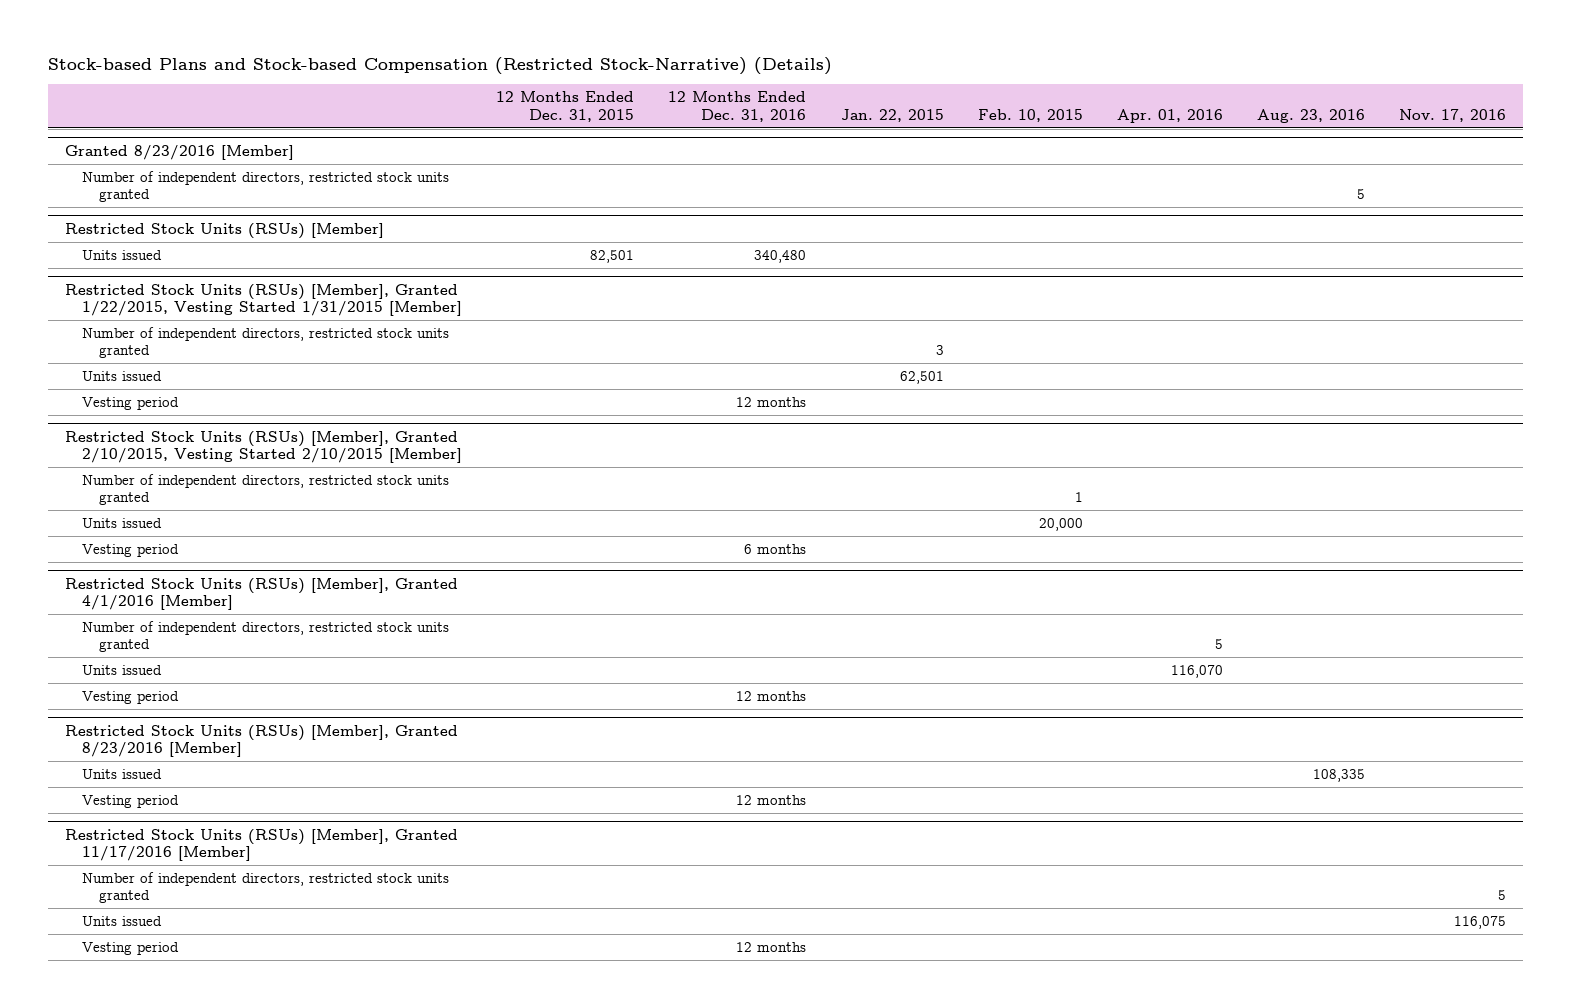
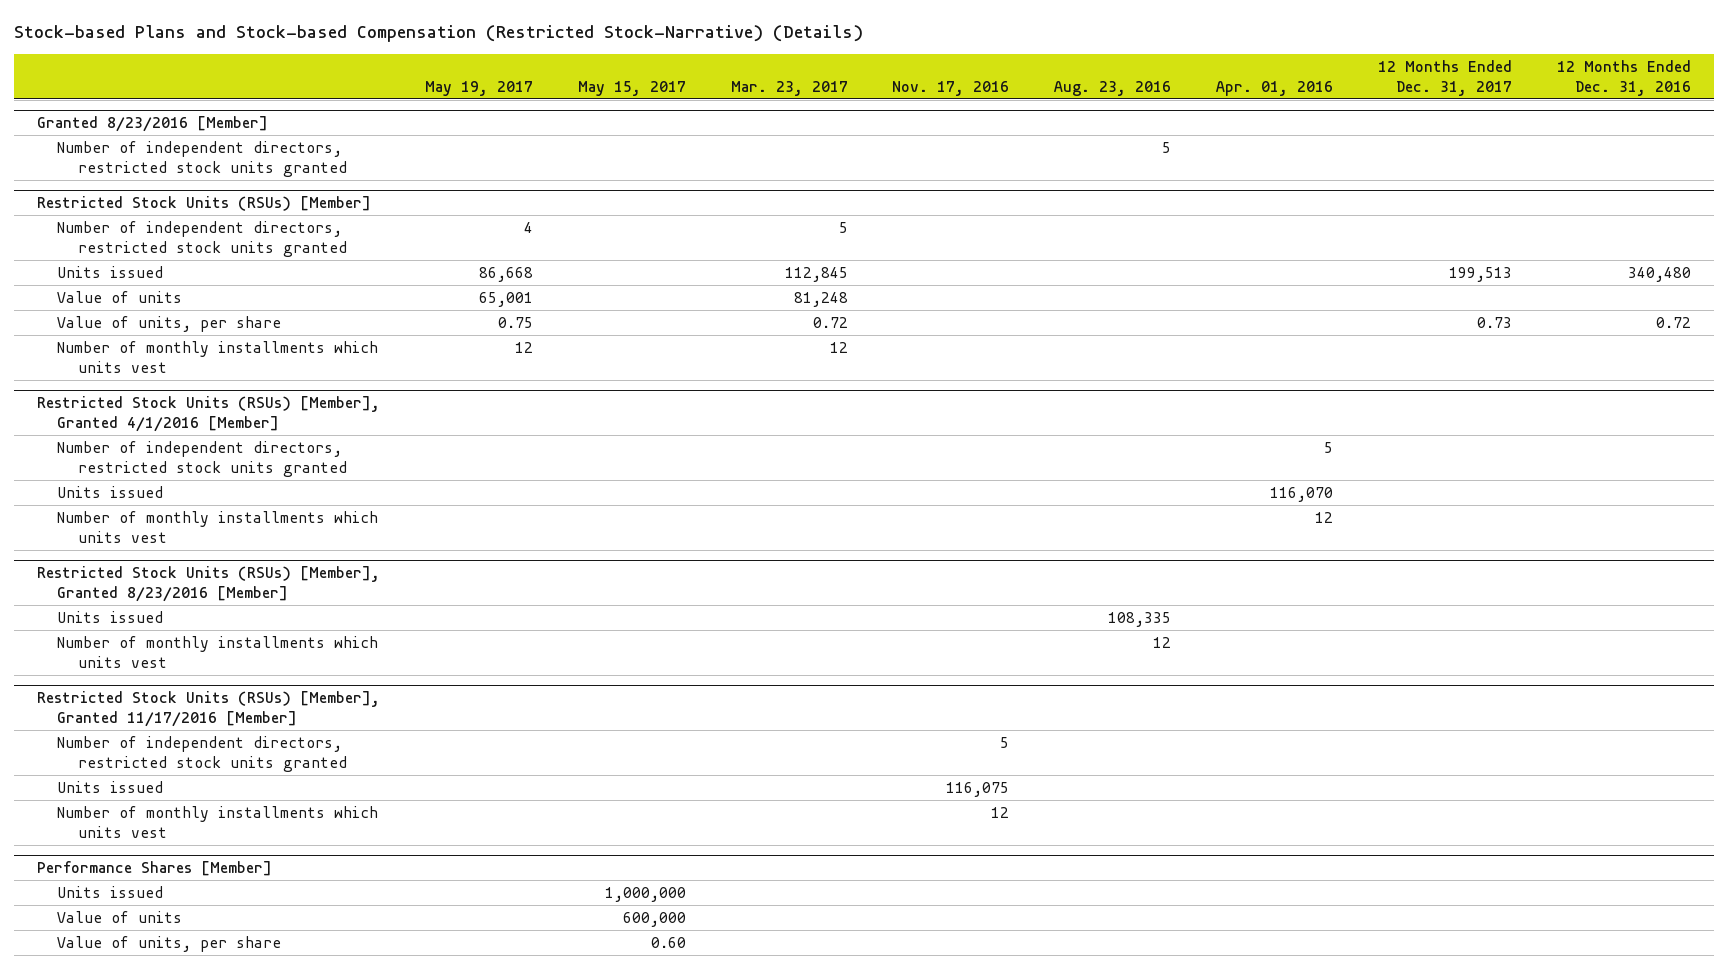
- | 12 Months Ended Dec. 31, 2015 | 12 Months Ended Dec. 31, 2016 | Jan. 22, 2015 | Feb. 10, 2015 | Apr. 01, 2016 | Aug. 23, 2016 | Nov. 17, 2016
+ | May 19, 2017 | May 15, 2017 | Mar. 23, 2017 | Nov. 17, 2016 | Aug. 23, 2016 | Apr. 01, 2016 | 12 Months Ended Dec. 31, 2017 | 12 Months Ended Dec. 31, 2016
@ Restricted Stock Units (RSUs) [Member]
+ Number of independent directors, restricted stock units granted | 4 | | 5 | | | | |
- Restricted Stock Units (RSUs) [Member], Granted 1/22/2015, Vesting Started 1/31/2015 [Member]
- Number of independent directors, restricted stock units granted | | | 3 | | | |
- Units issued | | | 62,501 | | | |
- Vesting period | | 12 months | | | | |
- Restricted Stock Units (RSUs) [Member], Granted 2/10/2015, Vesting Started 2/10/2015 [Member]
- Number of independent directors, restricted stock units granted | | | | 1 | | |
- Units issued | | | | 20,000 | | |
- Vesting period | | 6 months | | | | |
@ Restricted Stock Units (RSUs) [Member]
+ Value of units | 65,001 | | 81,248 | | | | |
+ Value of units, per share | 0.75 | | 0.72 | | | | 0.73 | 0.72
+ Number of monthly installments which units vest | 12 | | 12 | | | | |
@ Restricted Stock Units (RSUs) [Member], Granted 4/1/2016 [Member]
- Vesting period | | 12 months | | | | |
+ Number of monthly installments which units vest | | | | | | 12 | |
@ Restricted Stock Units (RSUs) [Member], Granted 8/23/2016 [Member]
- Vesting period | | 12 months | | | | |
+ Number of monthly installments which units vest | | | | | 12 | | |
@ Restricted Stock Units (RSUs) [Member], Granted 11/17/2016 [Member]
- Vesting period | | 12 months | | | | |
+ Number of monthly installments which units vest | | | | 12 | | | |
+ Performance Shares [Member]
+ Units issued | | 1,000,000 | | | | | |
+ Value of units | | 600,000 | | | | | |
+ Value of units, per share | | 0.60 | | | | | |

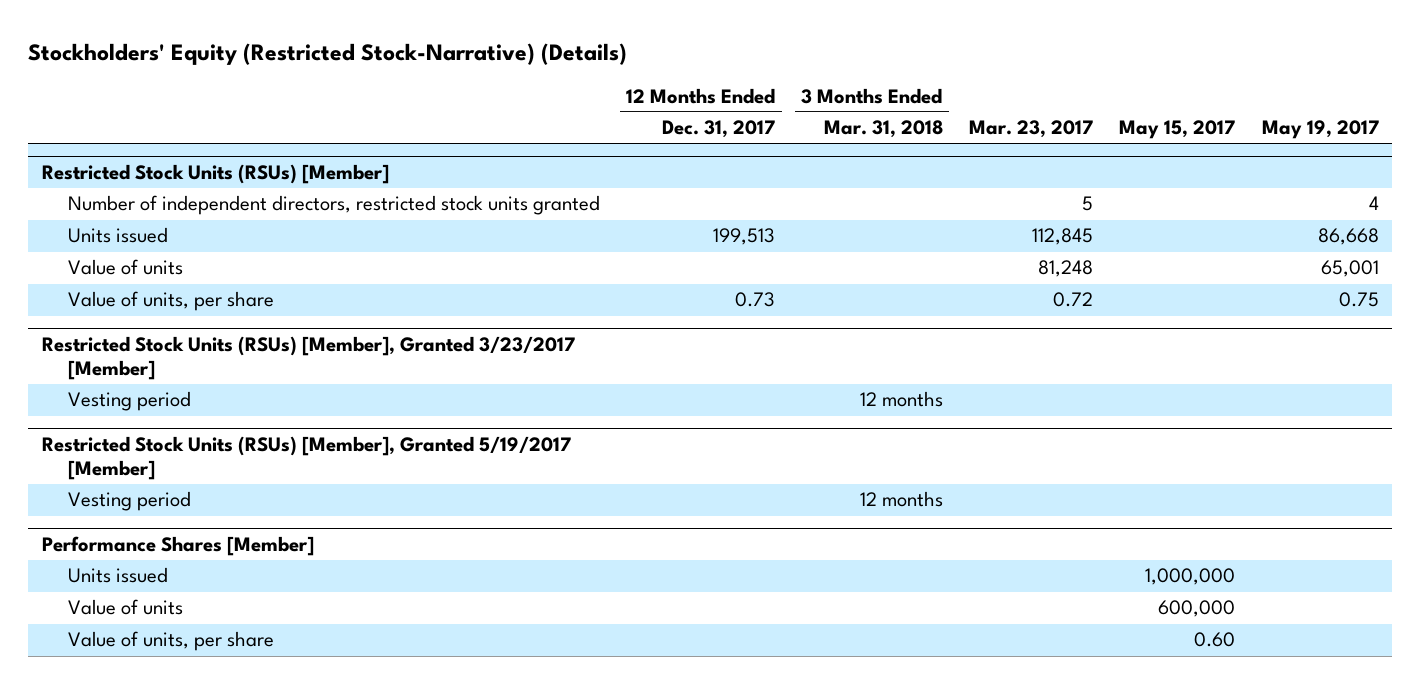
- Stock-based Plans and Stock-based Compensation (Restricted Stock-Narrative) (Details)
+ Stockholders' Equity (Restricted Stock-Narrative) (Details)
- | May 19, 2017 | May 15, 2017 | Mar. 23, 2017 | Nov. 17, 2016 | Aug. 23, 2016 | Apr. 01, 2016 | 12 Months Ended Dec. 31, 2017 | 12 Months Ended Dec. 31, 2016
+ | 12 Months Ended Dec. 31, 2017 | 3 Months Ended Mar. 31, 2018 | Mar. 23, 2017 | May 15, 2017 | May 19, 2017
- Granted 8/23/2016 [Member]
- Number of independent directors, restricted stock units granted | | | | | 5 | | |
@ Restricted Stock Units (RSUs) [Member]
- Number of monthly installments which units vest | 12 | | 12 | | | | |
- Restricted Stock Units (RSUs) [Member], Granted 4/1/2016 [Member]
- Number of independent directors, restricted stock units granted | | | | | | 5 | |
- Units issued | | | | | | 116,070 | |
- Number of monthly installments which units vest | | | | | | 12 | |
- Restricted Stock Units (RSUs) [Member], Granted 8/23/2016 [Member]
- Units issued | | | | | 108,335 | | |
- Number of monthly installments which units vest | | | | | 12 | | |
- Restricted Stock Units (RSUs) [Member], Granted 11/17/2016 [Member]
- Number of independent directors, restricted stock units granted | | | | 5 | | | |
- Units issued | | | | 116,075 | | | |
- Number of monthly installments which units vest | | | | 12 | | | |
+ Restricted Stock Units (RSUs) [Member], Granted 3/23/2017 [Member]
+ Vesting period | | 12 months | | |
+ Restricted Stock Units (RSUs) [Member], Granted 5/19/2017 [Member]
+ Vesting period | | 12 months | | |

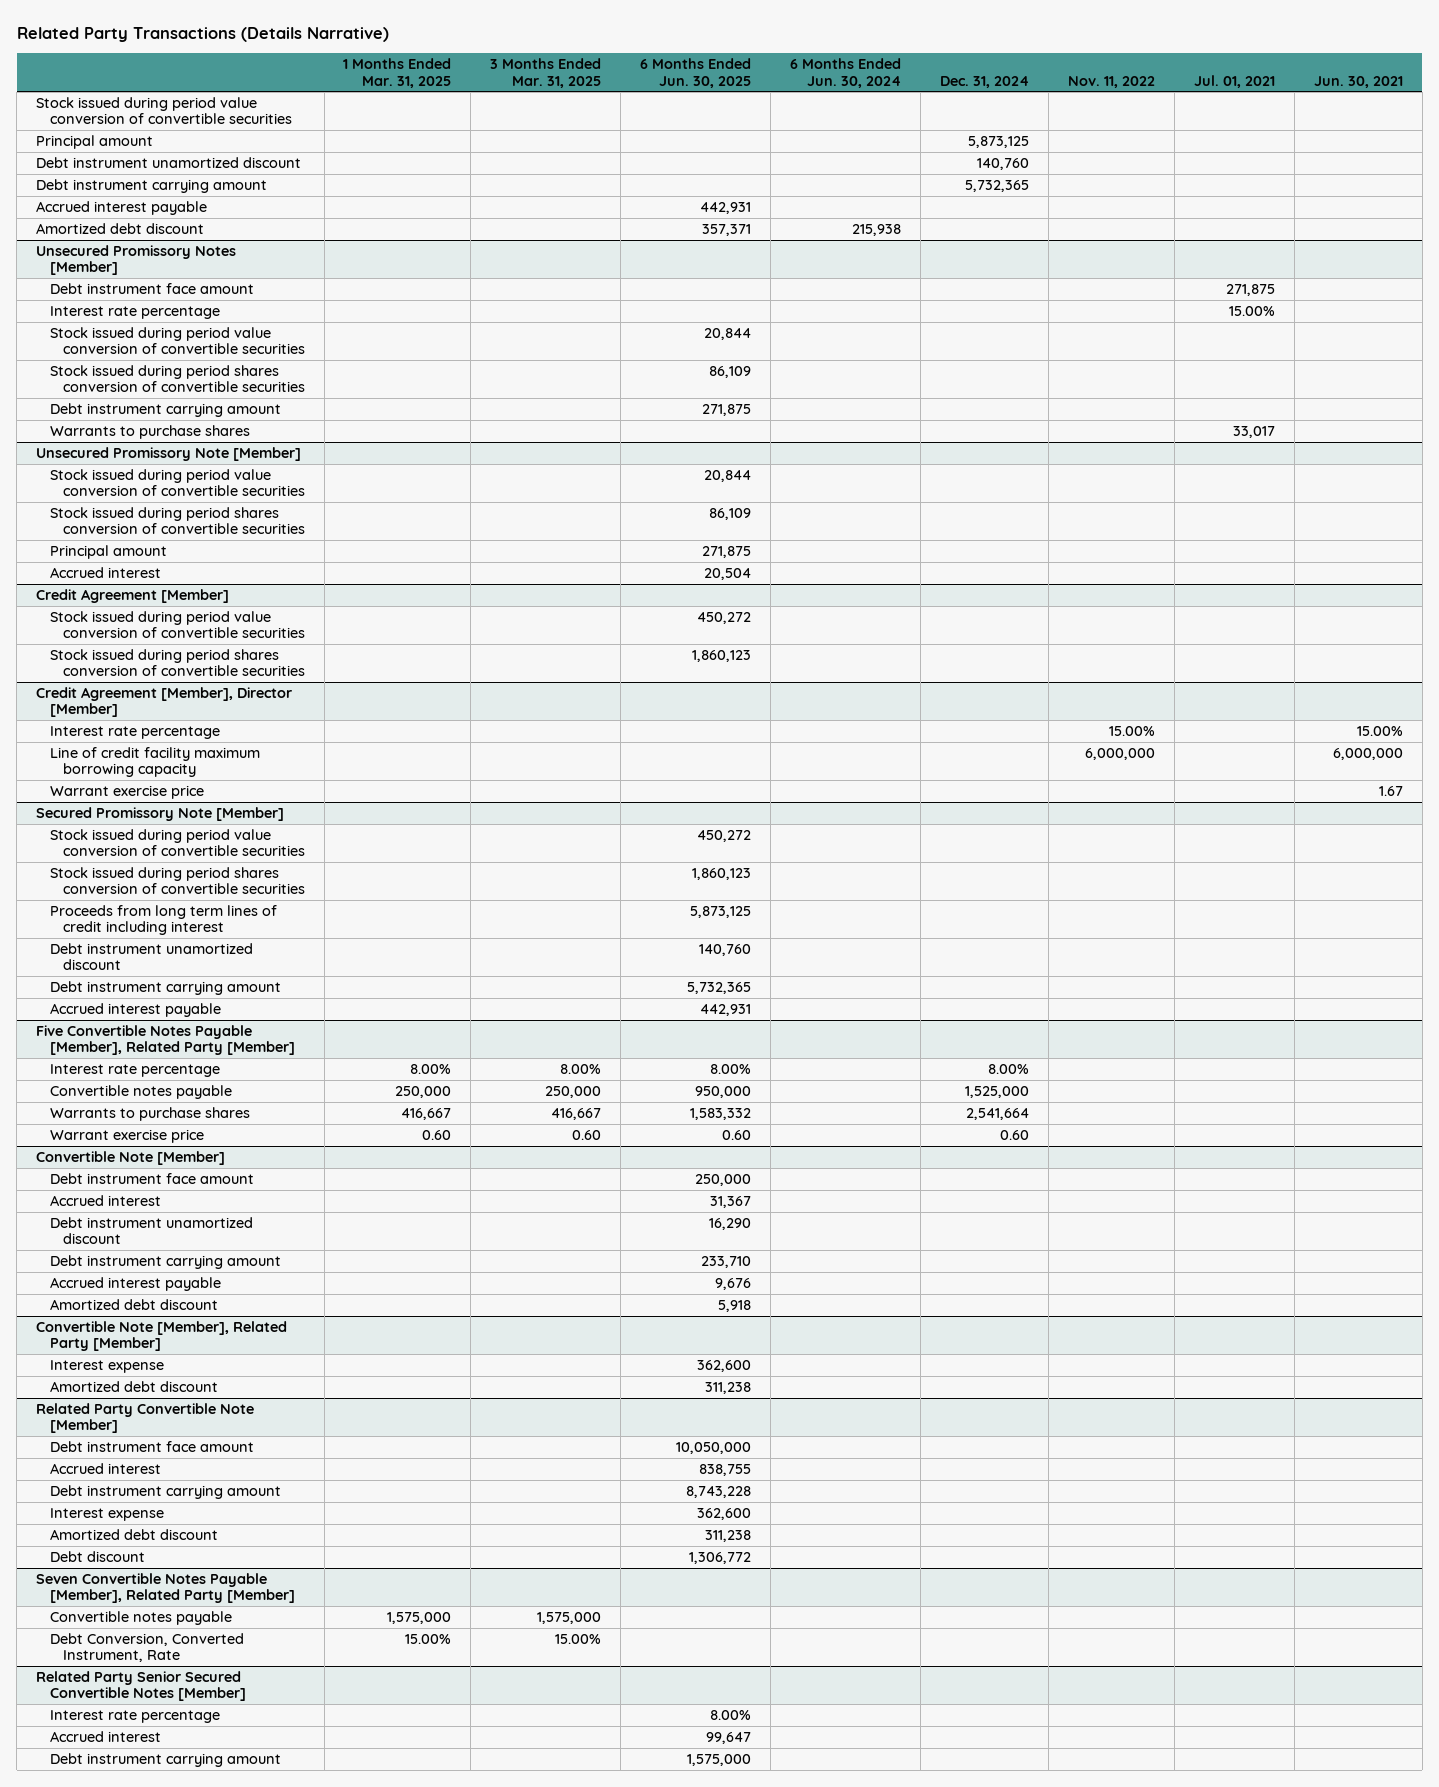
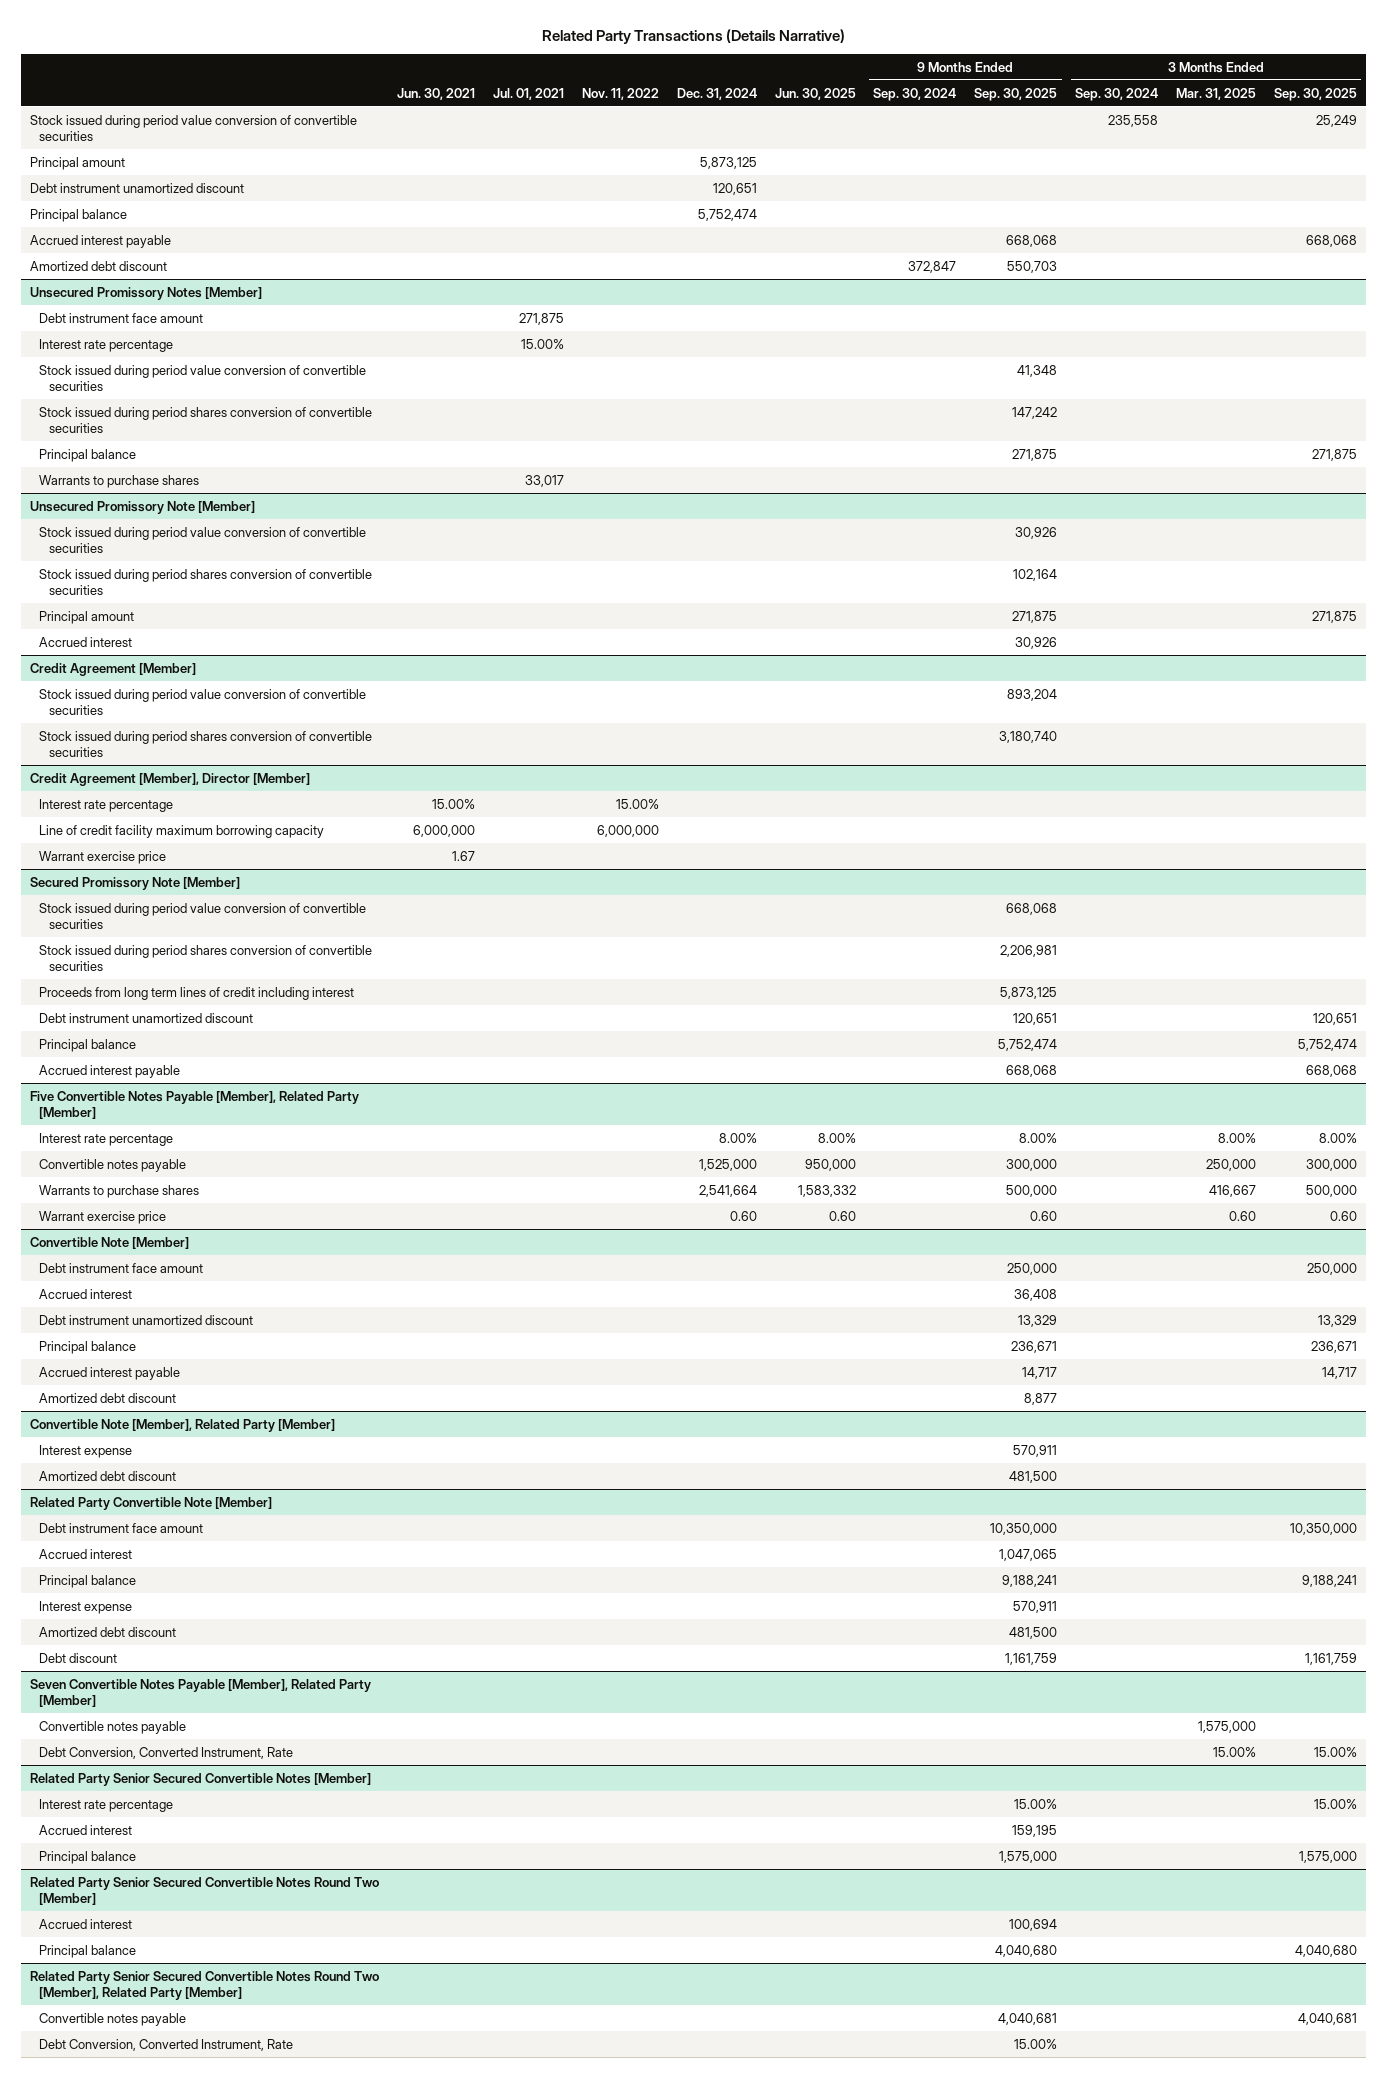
- | 1 Months Ended Mar. 31, 2025 | 3 Months Ended Mar. 31, 2025 | 6 Months Ended Jun. 30, 2025 | 6 Months Ended Jun. 30, 2024 | Dec. 31, 2024 | Nov. 11, 2022 | Jul. 01, 2021 | Jun. 30, 2021
+ | Jun. 30, 2021 | Jul. 01, 2021 | Nov. 11, 2022 | Dec. 31, 2024 | Jun. 30, 2025 | 9 Months Ended Sep. 30, 2024 | 9 Months Ended Sep. 30, 2025 | 3 Months Ended Sep. 30, 2024 | 3 Months Ended Mar. 31, 2025 | 3 Months Ended Sep. 30, 2025
- Debt instrument unamortized discount | | | | | 140,760 | | |
- Debt instrument carrying amount | | | | | 5,732,365 | | |
+ Debt instrument unamortized discount | | | | 120,651 | | | | | |
+ Principal balance | | | | 5,752,474 | | | | | |
@ Unsecured Promissory Notes [Member]
- Debt instrument carrying amount | | | 271,875 | | | | |
+ Principal balance | | | | | | | 271,875 | | | 271,875
@ Secured Promissory Note [Member]
- Debt instrument carrying amount | | | 5,732,365 | | | | |
+ Principal balance | | | | | | | 5,752,474 | | | 5,752,474
@ Convertible Note [Member]
- Debt instrument carrying amount | | | 233,710 | | | | |
+ Principal balance | | | | | | | 236,671 | | | 236,671
@ Related Party Convertible Note [Member]
- Debt instrument carrying amount | | | 8,743,228 | | | | |
+ Principal balance | | | | | | | 9,188,241 | | | 9,188,241
@ Related Party Senior Secured Convertible Notes [Member]
- Debt instrument carrying amount | | | 1,575,000 | | | | |
+ Principal balance | | | | | | | 1,575,000 | | | 1,575,000
+ Related Party Senior Secured Convertible Notes Round Two [Member]
+ Accrued interest | | | | | | | 100,694 | | |
+ Principal balance | | | | | | | 4,040,680 | | | 4,040,680
+ Related Party Senior Secured Convertible Notes Round Two [Member], Related Party [Member]
+ Convertible notes payable | | | | | | | 4,040,681 | | | 4,040,681
+ Debt Conversion, Converted Instrument, Rate | | | | | | | 15.00% | | |

